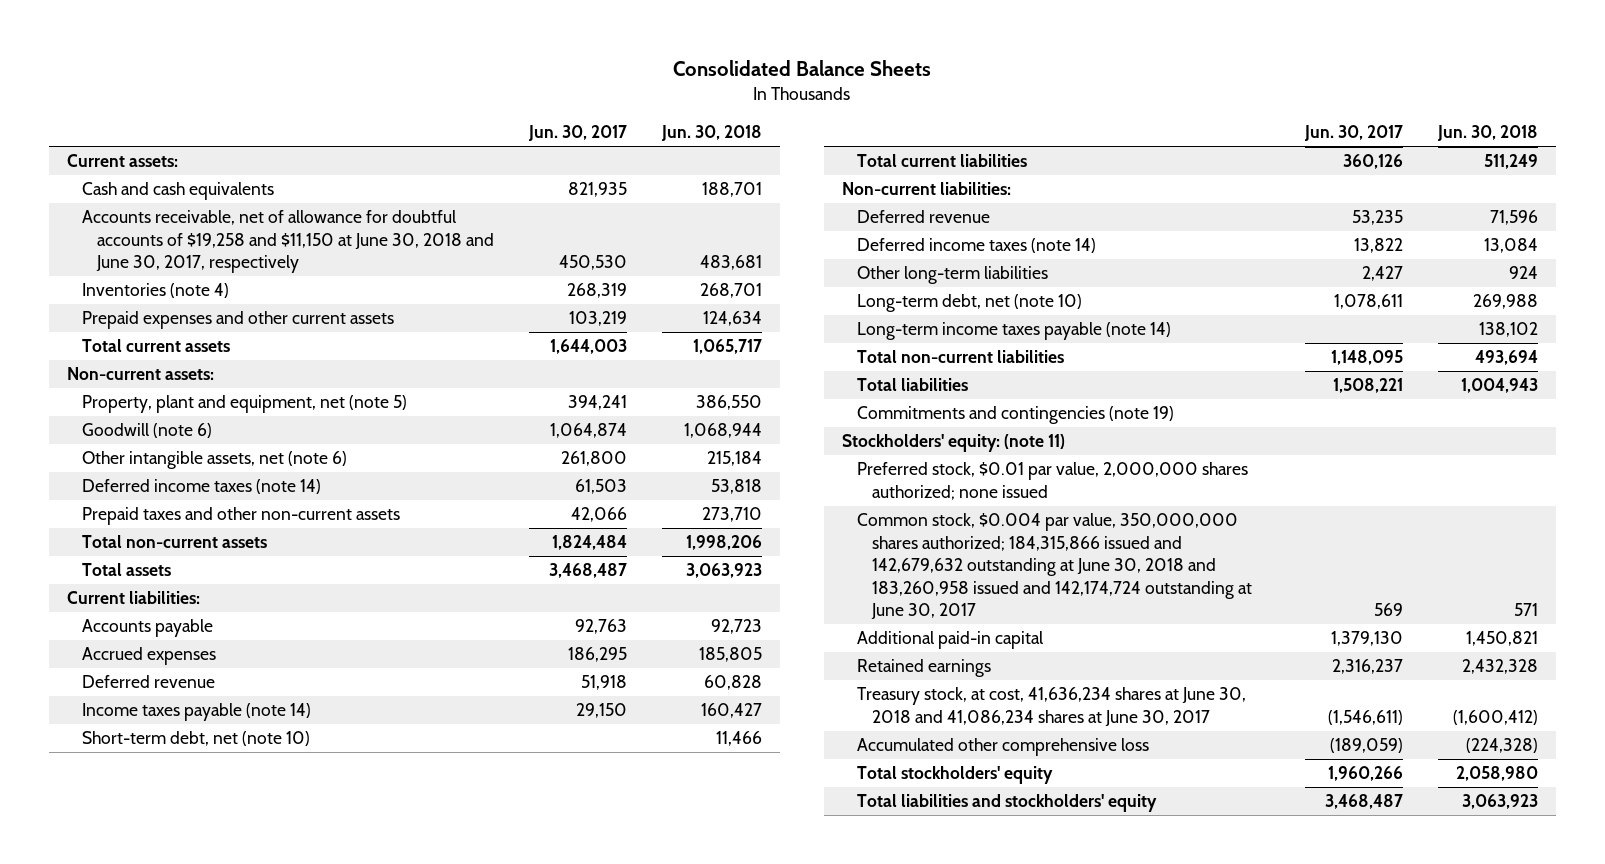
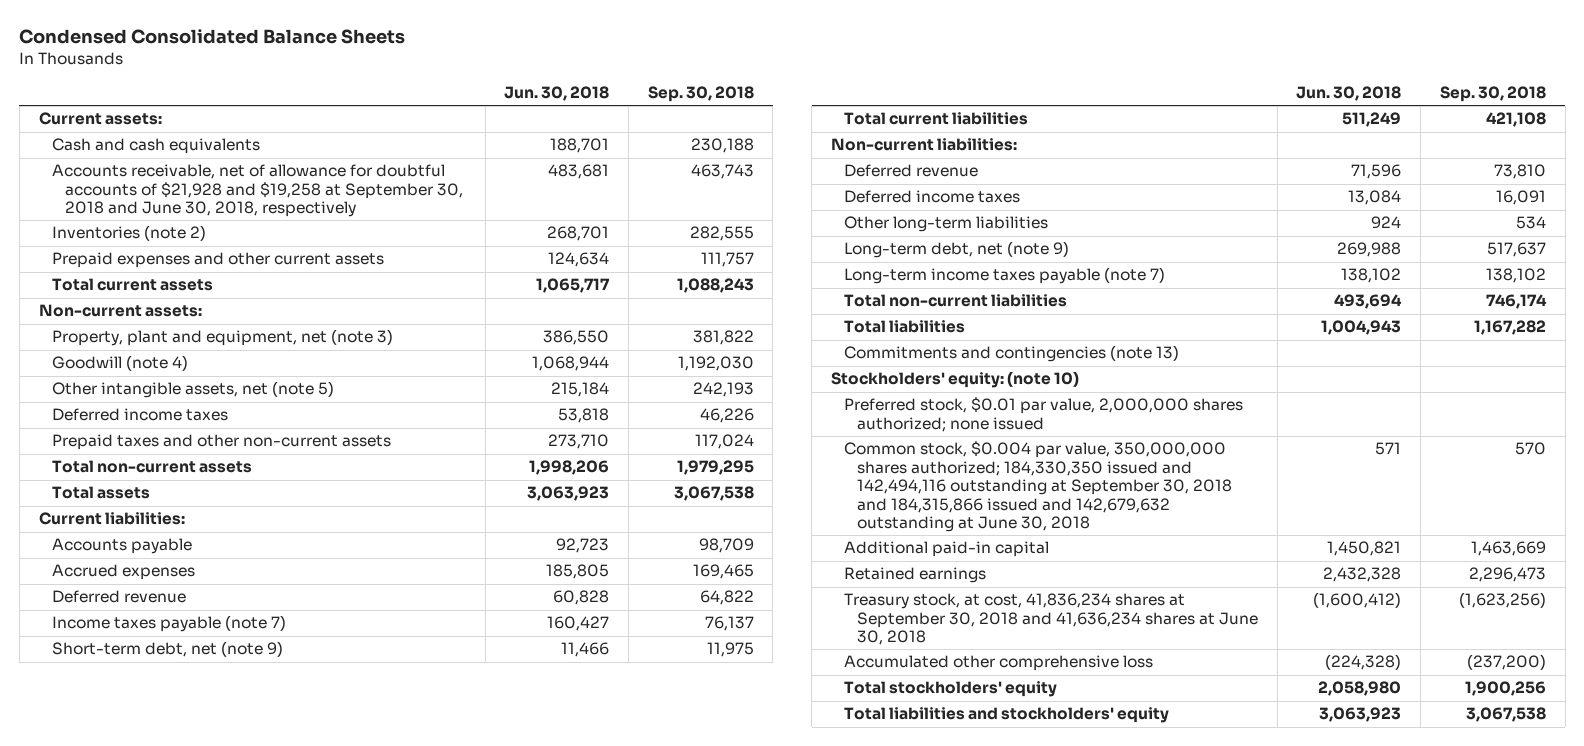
- Consolidated Balance Sheets
+ Condensed Consolidated Balance Sheets
- | Jun. 30, 2017 | Jun. 30, 2018
+ | Jun. 30, 2018 | Sep. 30, 2018
- Accounts receivable, net of allowance for doubtful accounts of $19,258 and $11,150 at June 30, 2018 and June 30, 2017, respectively | 450,530 | 483,681
- Inventories (note 4) | 268,319 | 268,701
+ Accounts receivable, net of allowance for doubtful accounts of $21,928 and $19,258 at September 30, 2018 and June 30, 2018, respectively | 483,681 | 463,743
+ Inventories (note 2) | 268,701 | 282,555
- Property, plant and equipment, net (note 5) | 394,241 | 386,550
- Goodwill (note 6) | 1,064,874 | 1,068,944
- Other intangible assets, net (note 6) | 261,800 | 215,184
- Deferred income taxes (note 14) | 61,503 | 53,818
+ Property, plant and equipment, net (note 3) | 386,550 | 381,822
+ Goodwill (note 4) | 1,068,944 | 1,192,030
+ Other intangible assets, net (note 5) | 215,184 | 242,193
+ Deferred income taxes | 53,818 | 46,226
- Income taxes payable (note 14) | 29,150 | 160,427
- Short-term debt, net (note 10) | | 11,466
+ Income taxes payable (note 7) | 160,427 | 76,137
+ Short-term debt, net (note 9) | 11,466 | 11,975
- Deferred income taxes (note 14) | 13,822 | 13,084
+ Deferred income taxes | 13,084 | 16,091
- Long-term debt, net (note 10) | 1,078,611 | 269,988
- Long-term income taxes payable (note 14) | | 138,102
+ Long-term debt, net (note 9) | 269,988 | 517,637
+ Long-term income taxes payable (note 7) | 138,102 | 138,102
- Commitments and contingencies (note 19)
- Stockholders' equity: (note 11)
+ Commitments and contingencies (note 13)
+ Stockholders' equity: (note 10)
- Common stock, $0.004 par value, 350,000,000 shares authorized; 184,315,866 issued and 142,679,632 outstanding at June 30, 2018 and 183,260,958 issued and 142,174,724 outstanding at June 30, 2017 | 569 | 571
+ Common stock, $0.004 par value, 350,000,000 shares authorized; 184,330,350 issued and 142,494,116 outstanding at September 30, 2018 and 184,315,866 issued and 142,679,632 outstanding at June 30, 2018 | 571 | 570
- Treasury stock, at cost, 41,636,234 shares at June 30, 2018 and 41,086,234 shares at June 30, 2017 | (1,546,611) | (1,600,412)
+ Treasury stock, at cost, 41,836,234 shares at September 30, 2018 and 41,636,234 shares at June 30, 2018 | (1,600,412) | (1,623,256)

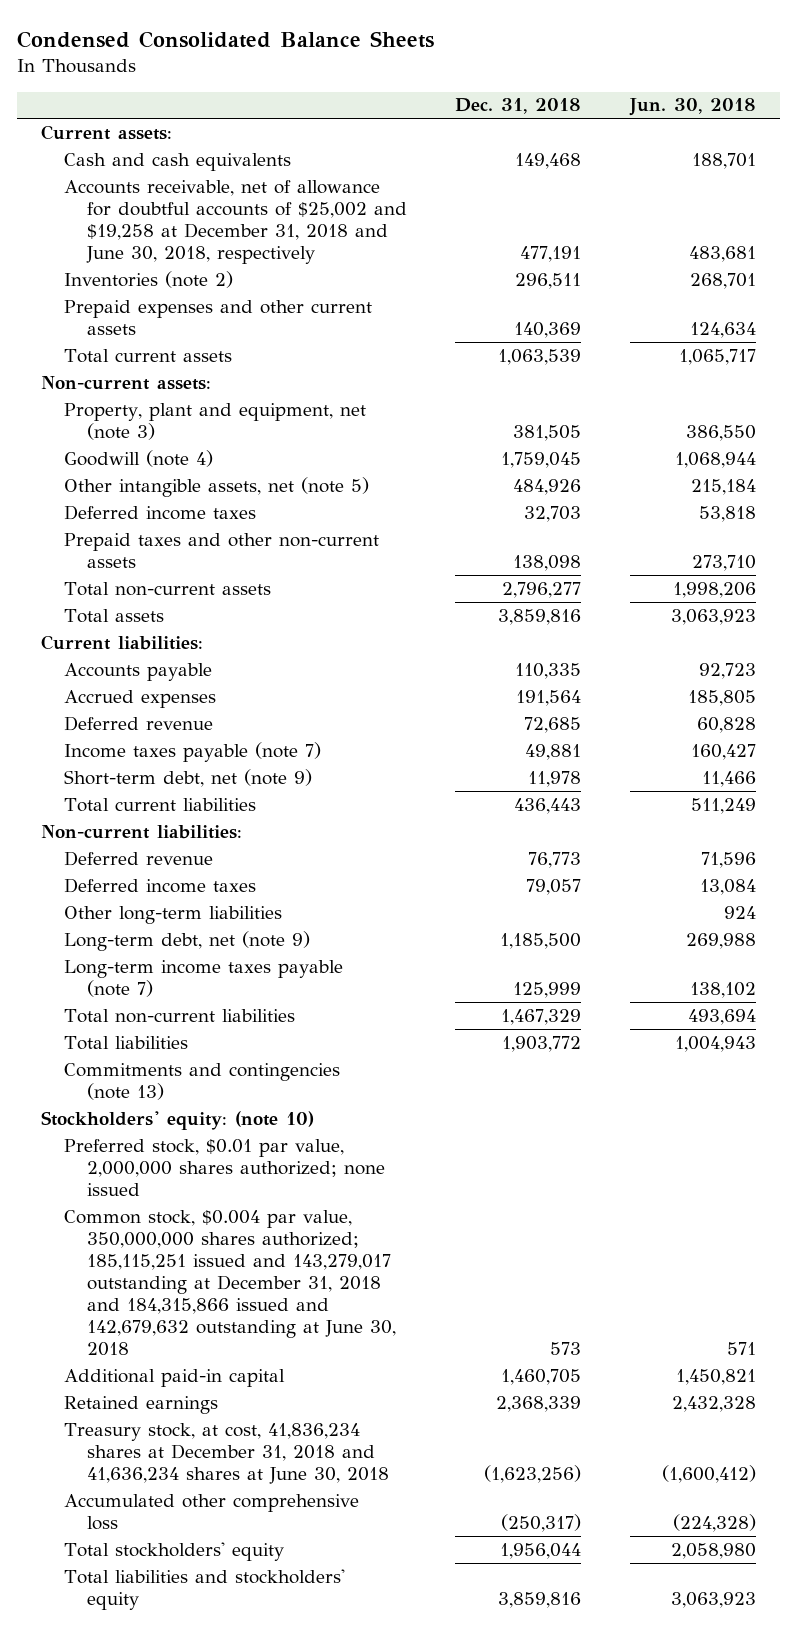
- | Jun. 30, 2018 | Sep. 30, 2018
+ | Dec. 31, 2018 | Jun. 30, 2018
- Accounts receivable, net of allowance for doubtful accounts of $21,928 and $19,258 at September 30, 2018 and June 30, 2018, respectively | 483,681 | 463,743
+ Accounts receivable, net of allowance for doubtful accounts of $25,002 and $19,258 at December 31, 2018 and June 30, 2018, respectively | 477,191 | 483,681
- Common stock, $0.004 par value, 350,000,000 shares authorized; 184,330,350 issued and 142,494,116 outstanding at September 30, 2018 and 184,315,866 issued and 142,679,632 outstanding at June 30, 2018 | 571 | 570
+ Common stock, $0.004 par value, 350,000,000 shares authorized; 185,115,251 issued and 143,279,017 outstanding at December 31, 2018 and 184,315,866 issued and 142,679,632 outstanding at June 30, 2018 | 573 | 571
- Treasury stock, at cost, 41,836,234 shares at September 30, 2018 and 41,636,234 shares at June 30, 2018 | (1,600,412) | (1,623,256)
+ Treasury stock, at cost, 41,836,234 shares at December 31, 2018 and 41,636,234 shares at June 30, 2018 | (1,623,256) | (1,600,412)

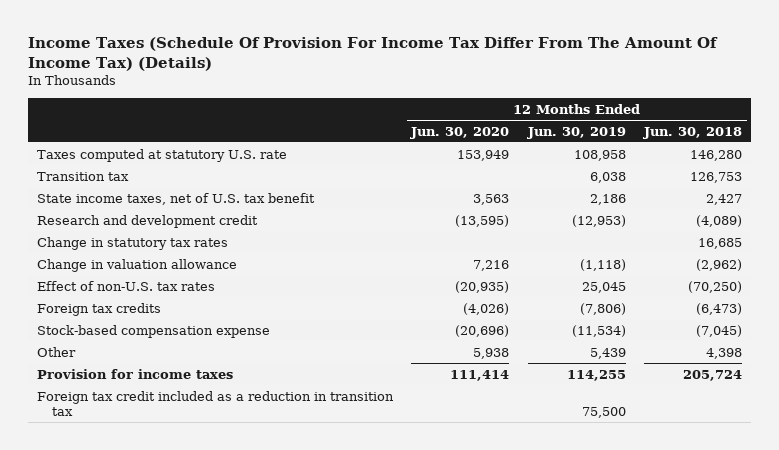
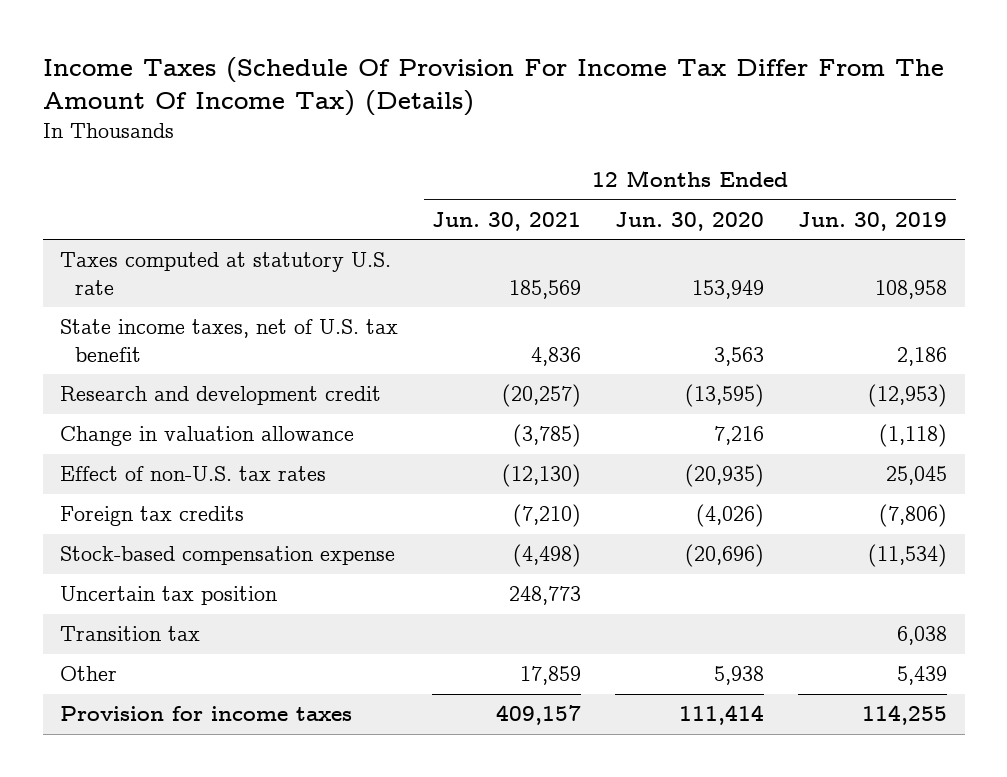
- | 12 Months Ended Jun. 30, 2020 | 12 Months Ended Jun. 30, 2019 | 12 Months Ended Jun. 30, 2018
+ | 12 Months Ended Jun. 30, 2021 | 12 Months Ended Jun. 30, 2020 | 12 Months Ended Jun. 30, 2019
- Change in statutory tax rates | | | 16,685
+ Uncertain tax position | 248,773 | |
moved down: Transition tax | | | 6,038
- Foreign tax credit included as a reduction in transition tax | | 75,500 |

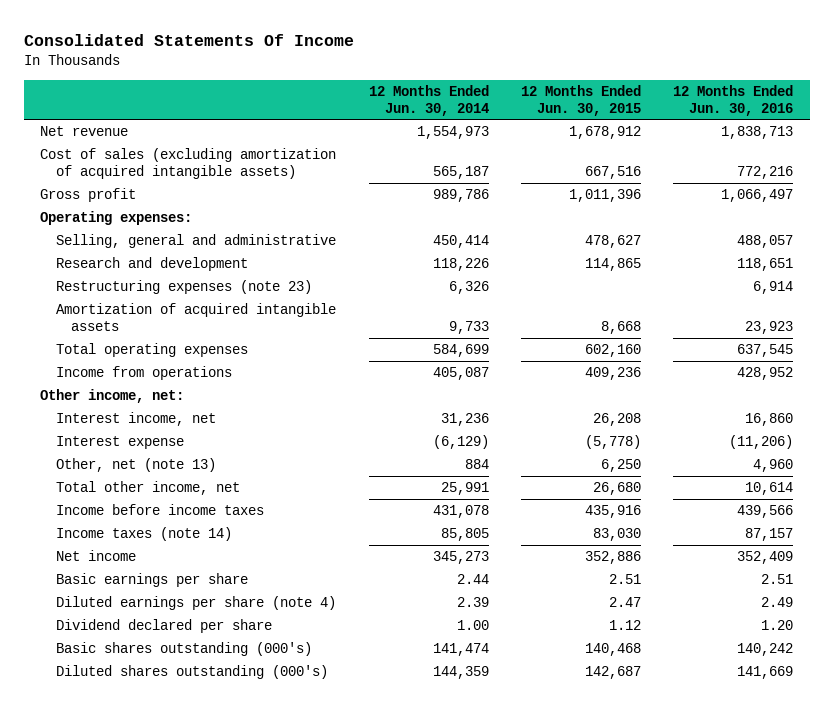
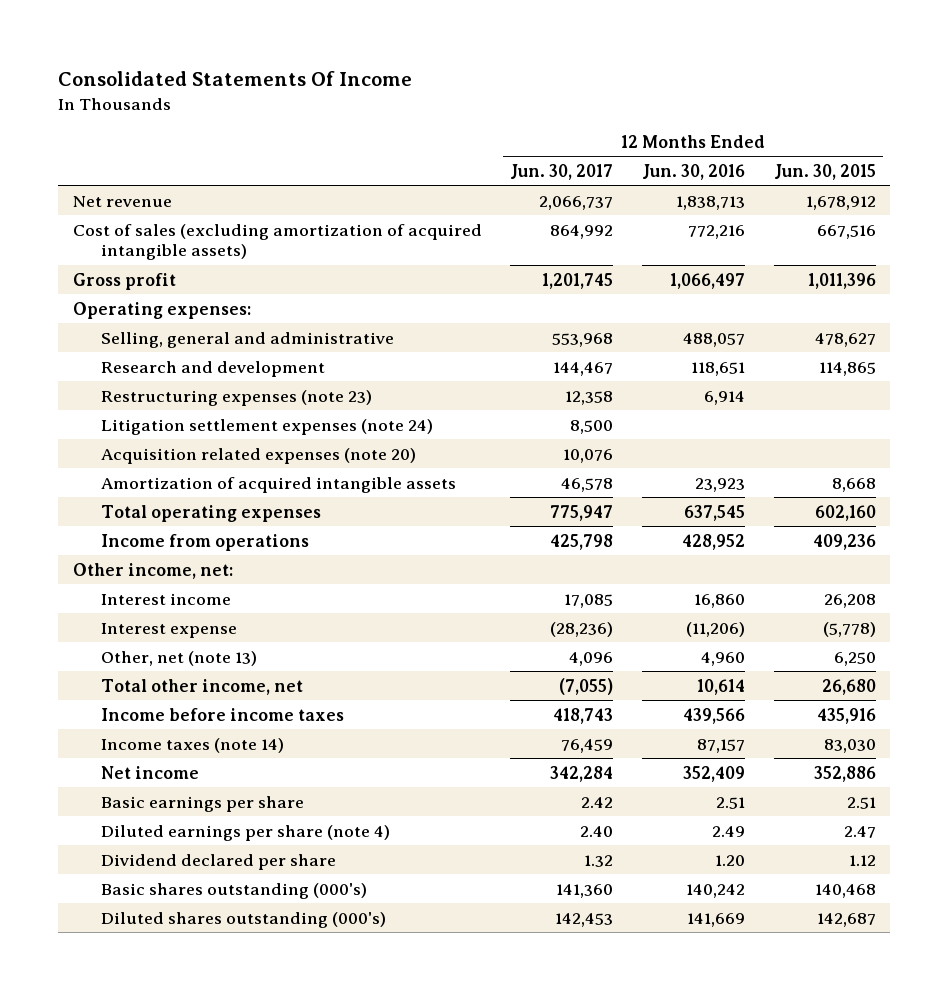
- | 12 Months Ended Jun. 30, 2014 | 12 Months Ended Jun. 30, 2015 | 12 Months Ended Jun. 30, 2016
+ | 12 Months Ended Jun. 30, 2017 | 12 Months Ended Jun. 30, 2016 | 12 Months Ended Jun. 30, 2015
+ Litigation settlement expenses (note 24) | 8,500 | |
+ Acquisition related expenses (note 20) | 10,076 | |
- Interest income, net | 31,236 | 26,208 | 16,860
+ Interest income | 17,085 | 16,860 | 26,208

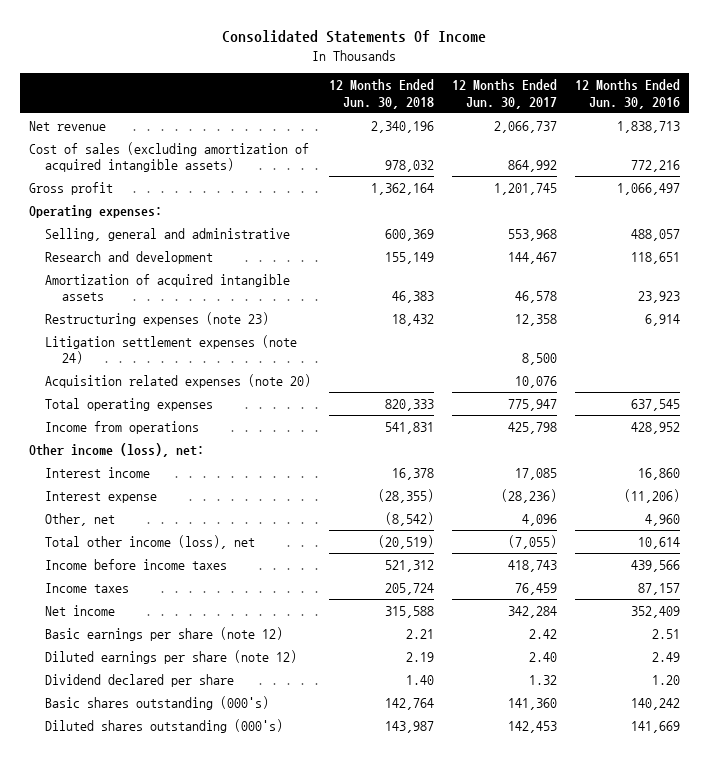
- | 12 Months Ended Jun. 30, 2017 | 12 Months Ended Jun. 30, 2016 | 12 Months Ended Jun. 30, 2015
+ | 12 Months Ended Jun. 30, 2018 | 12 Months Ended Jun. 30, 2017 | 12 Months Ended Jun. 30, 2016
moved up: Amortization of acquired intangible assets | 46,383 | 46,578 | 23,923
- Other income, net:
+ Other income (loss), net:
- Other, net (note 13) | 4,096 | 4,960 | 6,250
- Total other income, net | (7,055) | 10,614 | 26,680
+ Other, net | (8,542) | 4,096 | 4,960
+ Total other income (loss), net | (20,519) | (7,055) | 10,614
- Income taxes (note 14) | 76,459 | 87,157 | 83,030
+ Income taxes | 205,724 | 76,459 | 87,157
- Basic earnings per share | 2.42 | 2.51 | 2.51
- Diluted earnings per share (note 4) | 2.40 | 2.49 | 2.47
+ Basic earnings per share (note 12) | 2.21 | 2.42 | 2.51
+ Diluted earnings per share (note 12) | 2.19 | 2.40 | 2.49

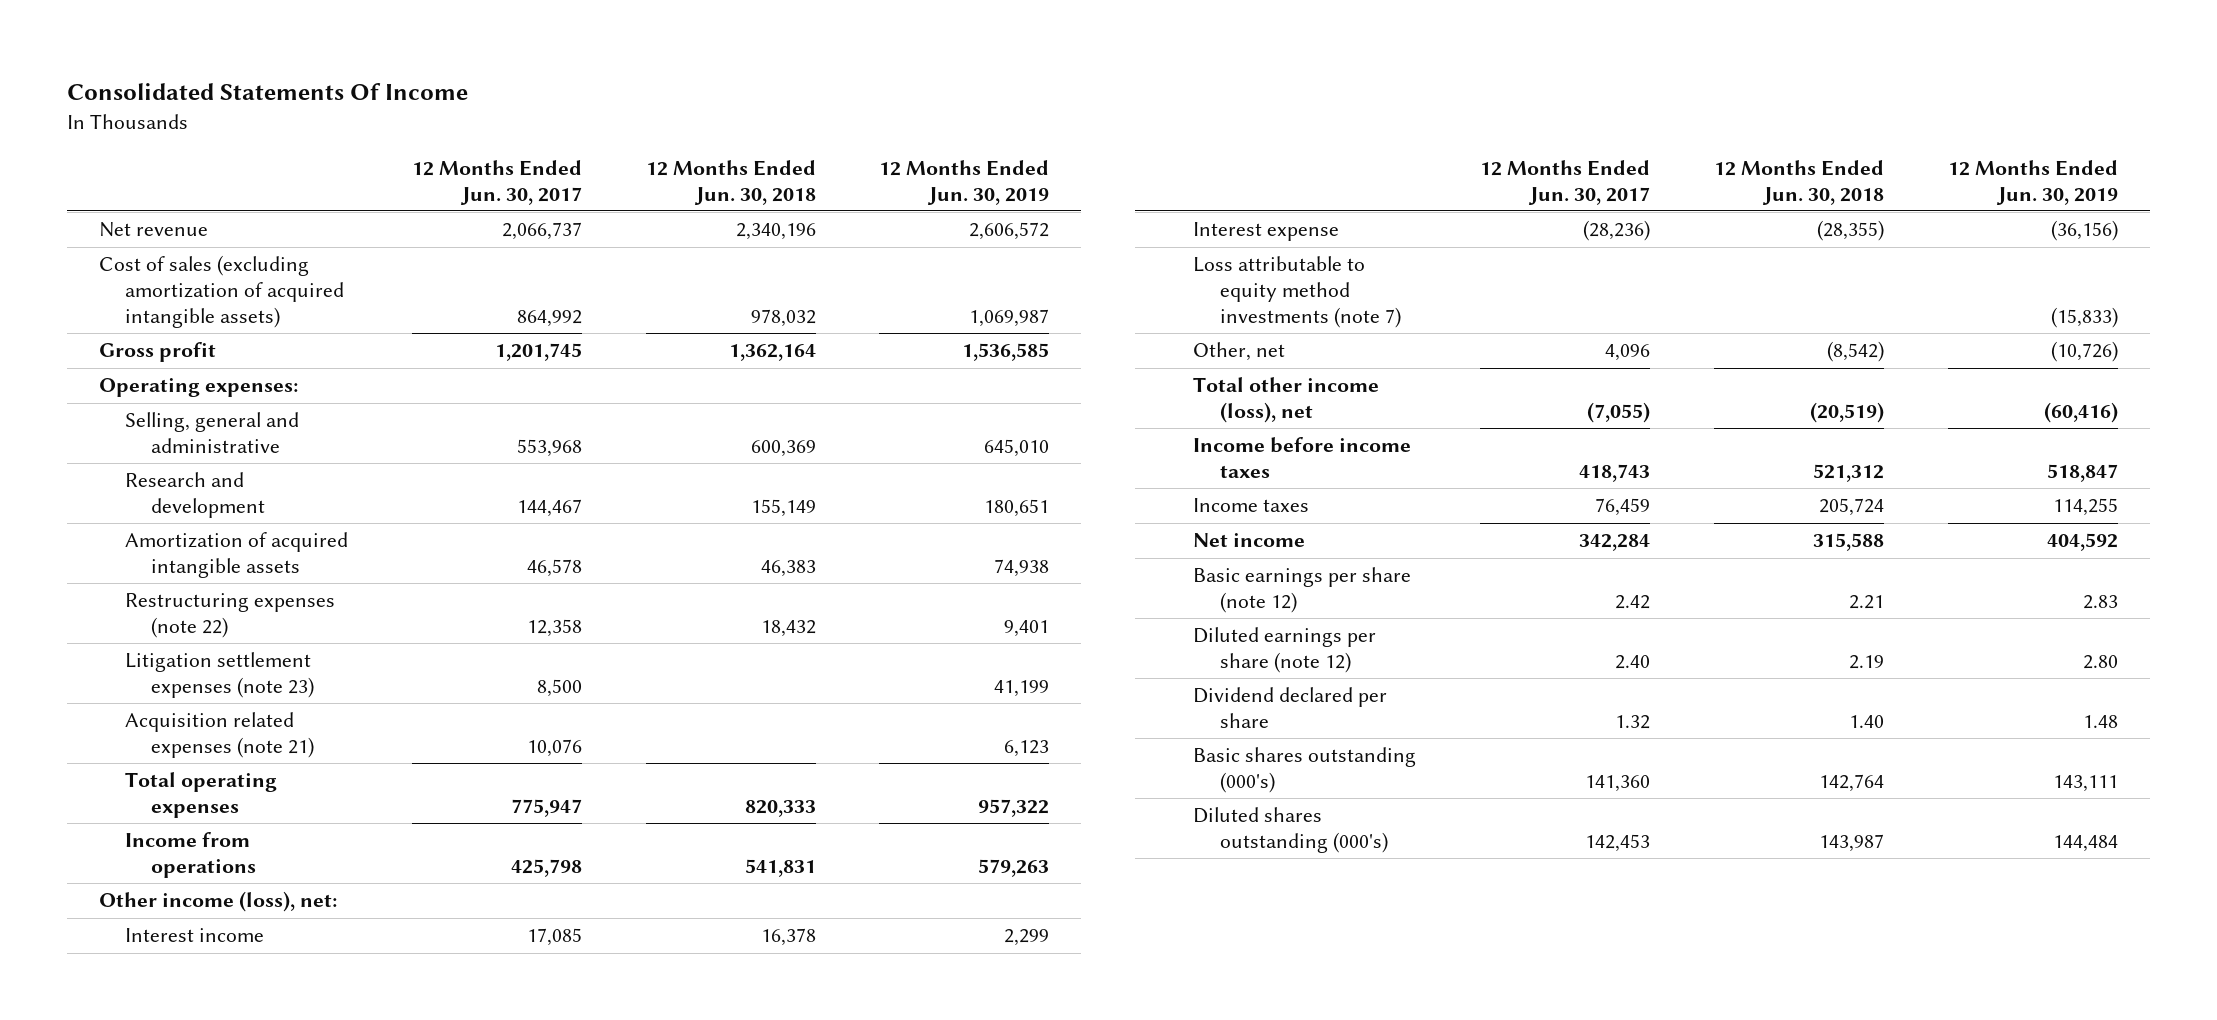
- | 12 Months Ended Jun. 30, 2018 | 12 Months Ended Jun. 30, 2017 | 12 Months Ended Jun. 30, 2016
+ | 12 Months Ended Jun. 30, 2017 | 12 Months Ended Jun. 30, 2018 | 12 Months Ended Jun. 30, 2019
- Restructuring expenses (note 23) | 18,432 | 12,358 | 6,914
- Litigation settlement expenses (note 24) | | 8,500 |
- Acquisition related expenses (note 20) | | 10,076 |
+ Restructuring expenses (note 22) | 12,358 | 18,432 | 9,401
+ Litigation settlement expenses (note 23) | 8,500 | | 41,199
+ Acquisition related expenses (note 21) | 10,076 | | 6,123
+ Loss attributable to equity method investments (note 7) | | | (15,833)

